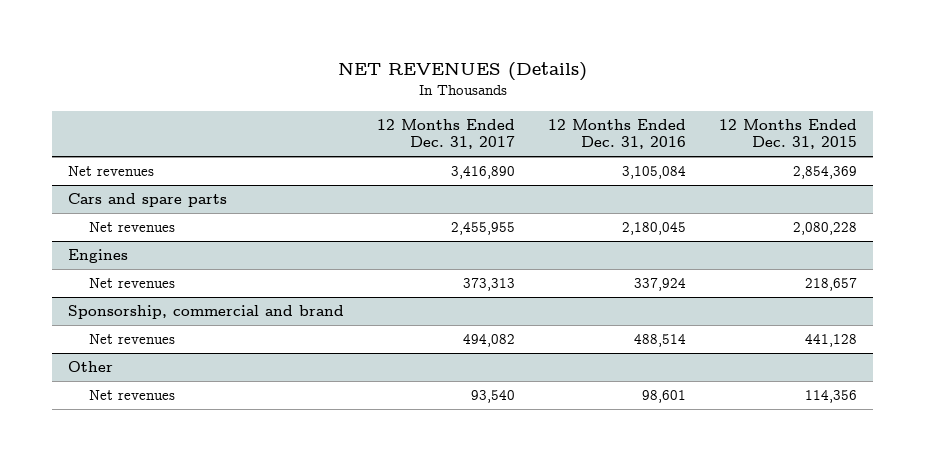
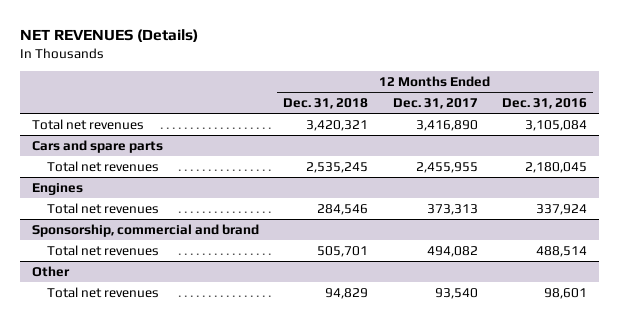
- | 12 Months Ended Dec. 31, 2017 | 12 Months Ended Dec. 31, 2016 | 12 Months Ended Dec. 31, 2015
+ | 12 Months Ended Dec. 31, 2018 | 12 Months Ended Dec. 31, 2017 | 12 Months Ended Dec. 31, 2016
- Net revenues | 3,416,890 | 3,105,084 | 2,854,369
+ Total net revenues | 3,420,321 | 3,416,890 | 3,105,084
@ Cars and spare parts
- Net revenues | 2,455,955 | 2,180,045 | 2,080,228
+ Total net revenues | 2,535,245 | 2,455,955 | 2,180,045
@ Engines
- Net revenues | 373,313 | 337,924 | 218,657
+ Total net revenues | 284,546 | 373,313 | 337,924
@ Sponsorship, commercial and brand
- Net revenues | 494,082 | 488,514 | 441,128
+ Total net revenues | 505,701 | 494,082 | 488,514
@ Other
- Net revenues | 93,540 | 98,601 | 114,356
+ Total net revenues | 94,829 | 93,540 | 98,601

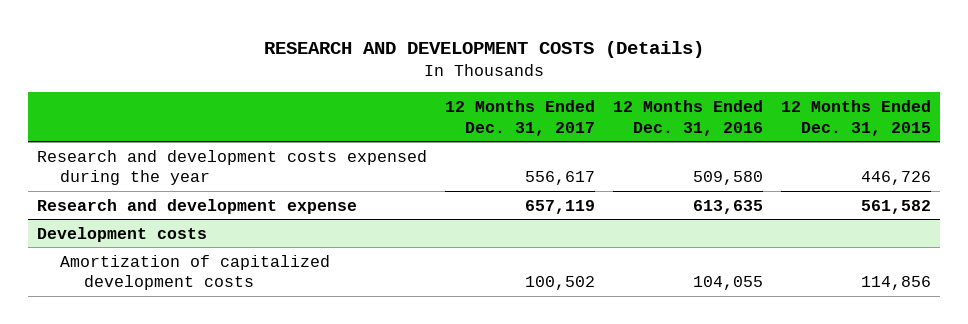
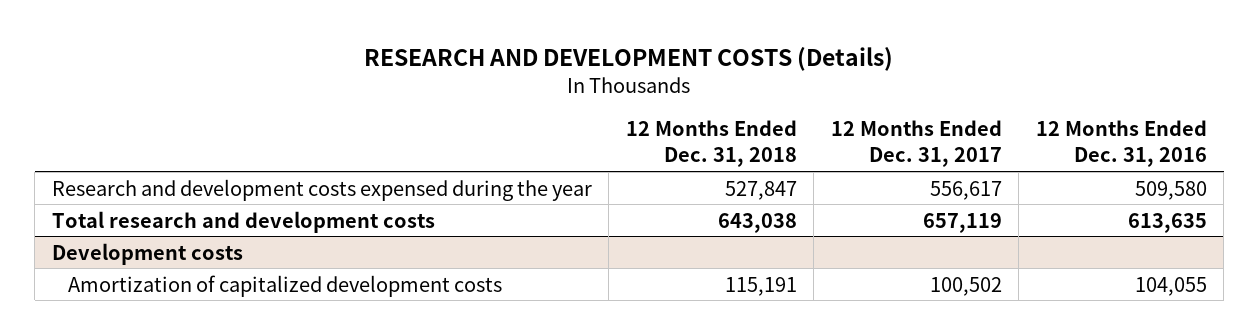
- | 12 Months Ended Dec. 31, 2017 | 12 Months Ended Dec. 31, 2016 | 12 Months Ended Dec. 31, 2015
+ | 12 Months Ended Dec. 31, 2018 | 12 Months Ended Dec. 31, 2017 | 12 Months Ended Dec. 31, 2016
- Research and development expense | 657,119 | 613,635 | 561,582
+ Total research and development costs | 643,038 | 657,119 | 613,635

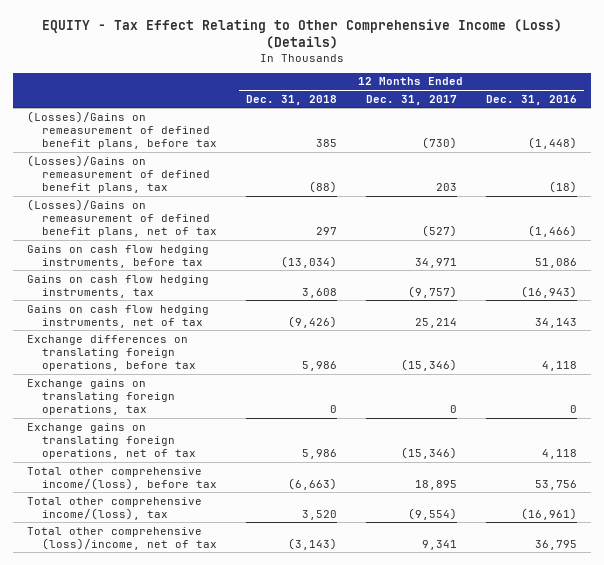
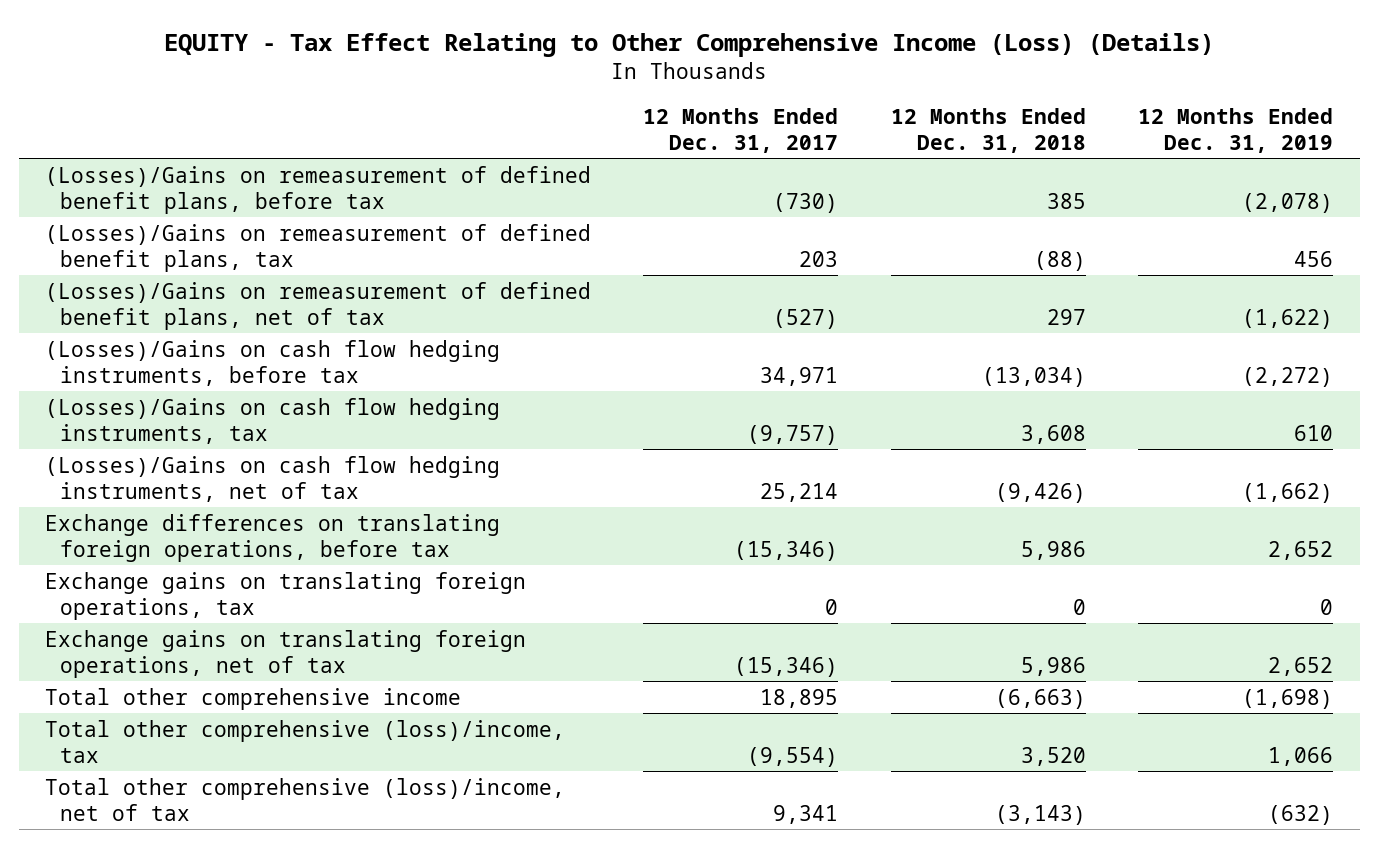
- | 12 Months Ended Dec. 31, 2018 | 12 Months Ended Dec. 31, 2017 | 12 Months Ended Dec. 31, 2016
+ | 12 Months Ended Dec. 31, 2017 | 12 Months Ended Dec. 31, 2018 | 12 Months Ended Dec. 31, 2019
- Gains on cash flow hedging instruments, before tax | (13,034) | 34,971 | 51,086
- Gains on cash flow hedging instruments, tax | 3,608 | (9,757) | (16,943)
- Gains on cash flow hedging instruments, net of tax | (9,426) | 25,214 | 34,143
+ (Losses)/Gains on cash flow hedging instruments, before tax | 34,971 | (13,034) | (2,272)
+ (Losses)/Gains on cash flow hedging instruments, tax | (9,757) | 3,608 | 610
+ (Losses)/Gains on cash flow hedging instruments, net of tax | 25,214 | (9,426) | (1,662)
- Total other comprehensive income/(loss), before tax | (6,663) | 18,895 | 53,756
- Total other comprehensive income/(loss), tax | 3,520 | (9,554) | (16,961)
+ Total other comprehensive income | 18,895 | (6,663) | (1,698)
+ Total other comprehensive (loss)/income, tax | (9,554) | 3,520 | 1,066

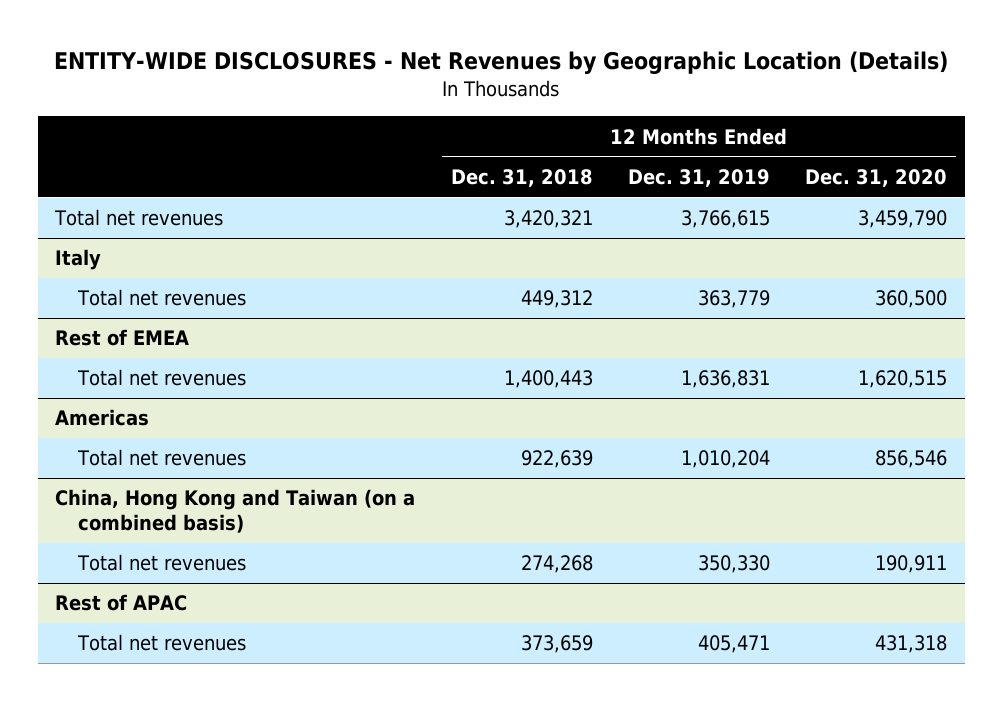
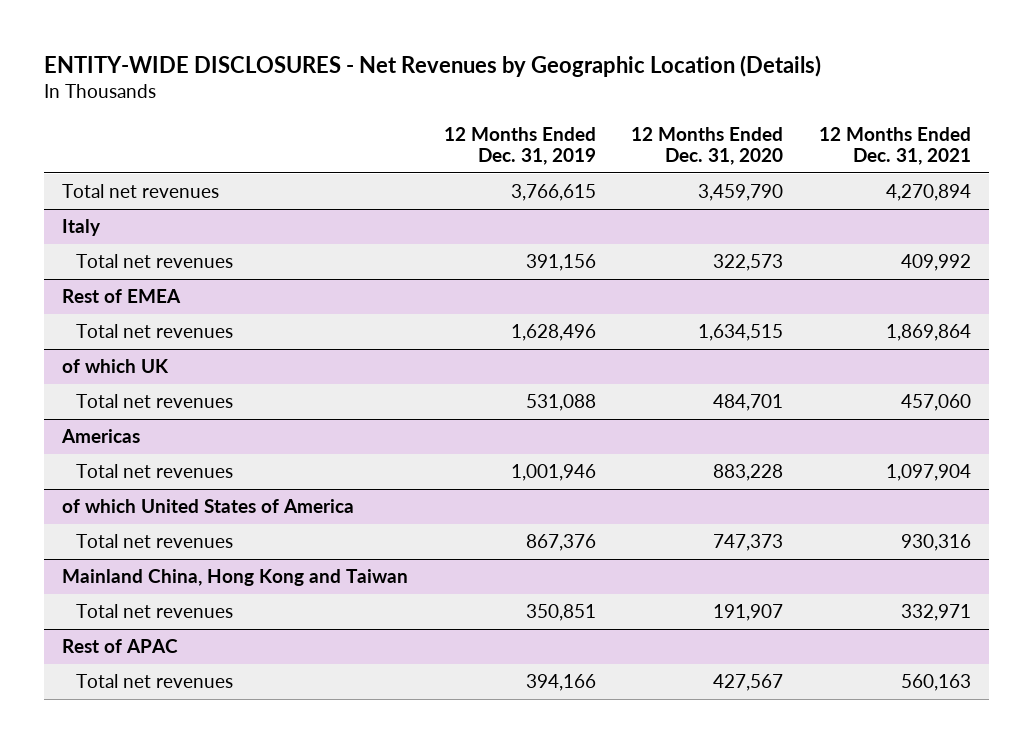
- | 12 Months Ended Dec. 31, 2018 | 12 Months Ended Dec. 31, 2019 | 12 Months Ended Dec. 31, 2020
+ | 12 Months Ended Dec. 31, 2019 | 12 Months Ended Dec. 31, 2020 | 12 Months Ended Dec. 31, 2021
@ Italy
- Total net revenues | 449,312 | 363,779 | 360,500
+ Total net revenues | 391,156 | 322,573 | 409,992
@ Rest of EMEA
- Total net revenues | 1,400,443 | 1,636,831 | 1,620,515
+ Total net revenues | 1,628,496 | 1,634,515 | 1,869,864
+ of which UK
+ Total net revenues | 531,088 | 484,701 | 457,060
@ Americas
- Total net revenues | 922,639 | 1,010,204 | 856,546
- China, Hong Kong and Taiwan (on a combined basis)
- Total net revenues | 274,268 | 350,330 | 190,911
@ Americas
+ Total net revenues | 1,001,946 | 883,228 | 1,097,904
+ of which United States of America
+ Total net revenues | 867,376 | 747,373 | 930,316
+ Mainland China, Hong Kong and Taiwan
+ Total net revenues | 350,851 | 191,907 | 332,971
@ Rest of APAC
- Total net revenues | 373,659 | 405,471 | 431,318
+ Total net revenues | 394,166 | 427,567 | 560,163

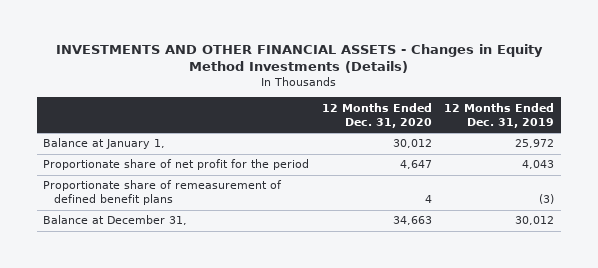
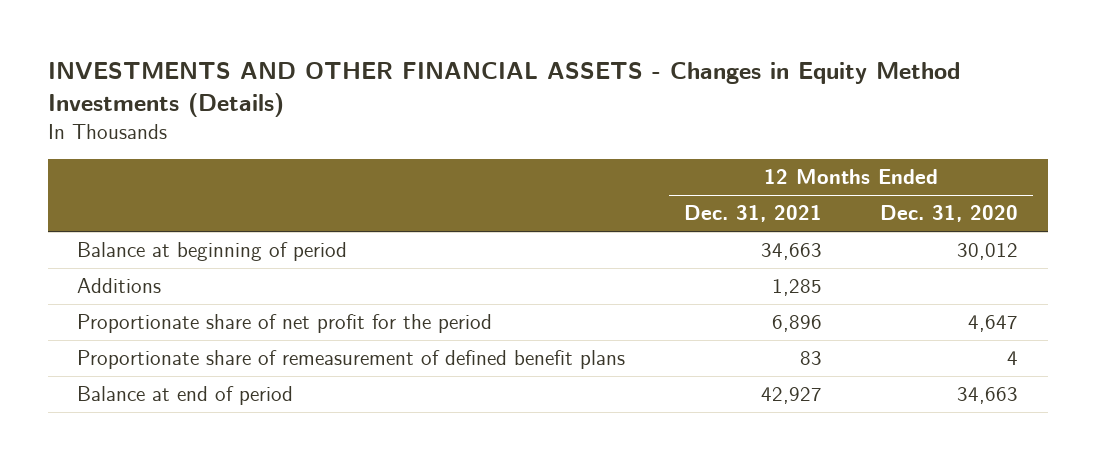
- | 12 Months Ended Dec. 31, 2020 | 12 Months Ended Dec. 31, 2019
+ | 12 Months Ended Dec. 31, 2021 | 12 Months Ended Dec. 31, 2020
- Balance at January 1, | 30,012 | 25,972
+ Balance at beginning of period | 34,663 | 30,012
+ Additions | 1,285 |
- Balance at December 31, | 34,663 | 30,012
+ Balance at end of period | 42,927 | 34,663

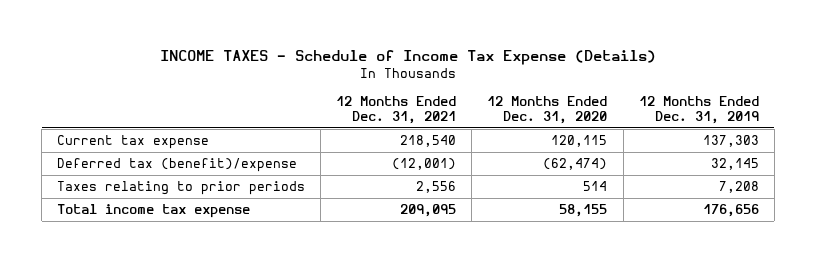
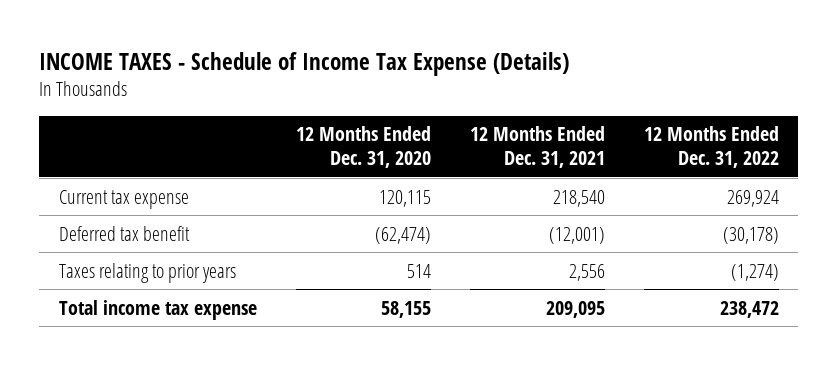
- | 12 Months Ended Dec. 31, 2021 | 12 Months Ended Dec. 31, 2020 | 12 Months Ended Dec. 31, 2019
+ | 12 Months Ended Dec. 31, 2020 | 12 Months Ended Dec. 31, 2021 | 12 Months Ended Dec. 31, 2022
- Deferred tax (benefit)/expense | (12,001) | (62,474) | 32,145
- Taxes relating to prior periods | 2,556 | 514 | 7,208
+ Deferred tax benefit | (62,474) | (12,001) | (30,178)
+ Taxes relating to prior years | 514 | 2,556 | (1,274)

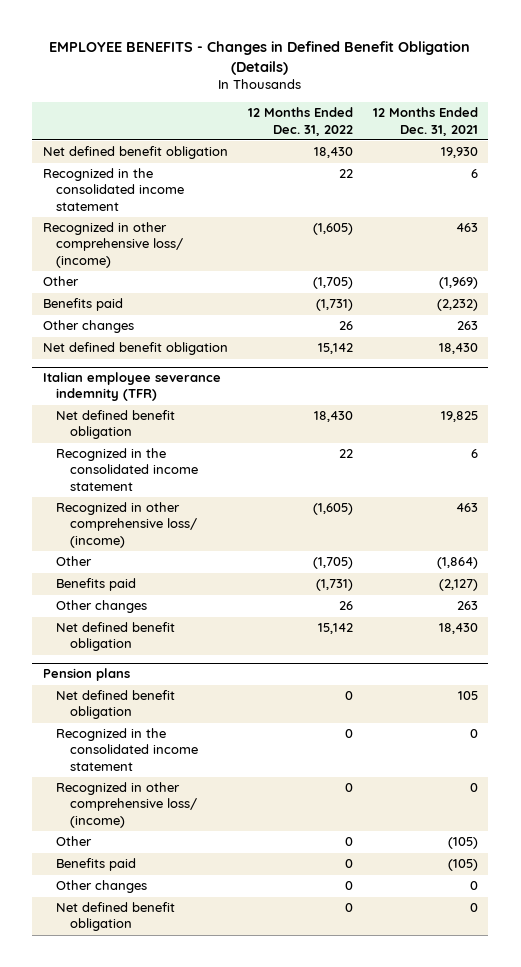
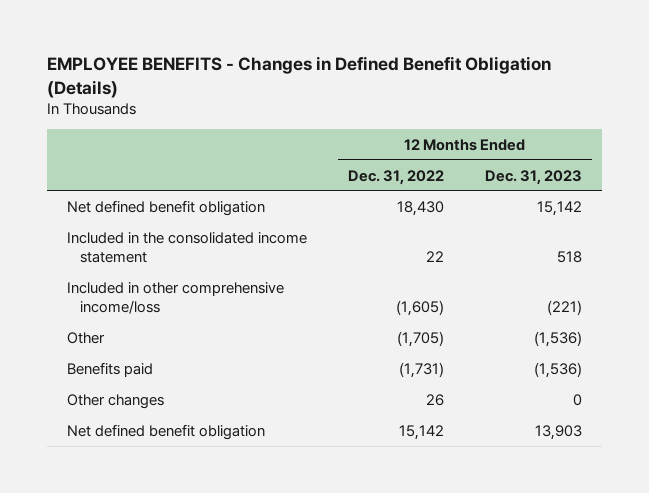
- | 12 Months Ended Dec. 31, 2022 | 12 Months Ended Dec. 31, 2021
+ | 12 Months Ended Dec. 31, 2022 | 12 Months Ended Dec. 31, 2023
- Recognized in the consolidated income statement | 22 | 6
- Recognized in other comprehensive loss/ (income) | (1,605) | 463
- Other | (1,705) | (1,969)
- Benefits paid | (1,731) | (2,232)
- Other changes | 26 | 263
- Net defined benefit obligation | 15,142 | 18,430
- Italian employee severance indemnity (TFR)
- Net defined benefit obligation | 18,430 | 19,825
- Recognized in the consolidated income statement | 22 | 6
- Recognized in other comprehensive loss/ (income) | (1,605) | 463
+ Included in the consolidated income statement | 22 | 518
+ Included in other comprehensive income/loss | (1,605) | (221)
- Pension plans
- Net defined benefit obligation | 0 | 105
- Recognized in the consolidated income statement | 0 | 0
- Recognized in other comprehensive loss/ (income) | 0 | 0
- Other | 0 | (105)
- Benefits paid | 0 | (105)
- Other changes | 0 | 0
- Net defined benefit obligation | 0 | 0

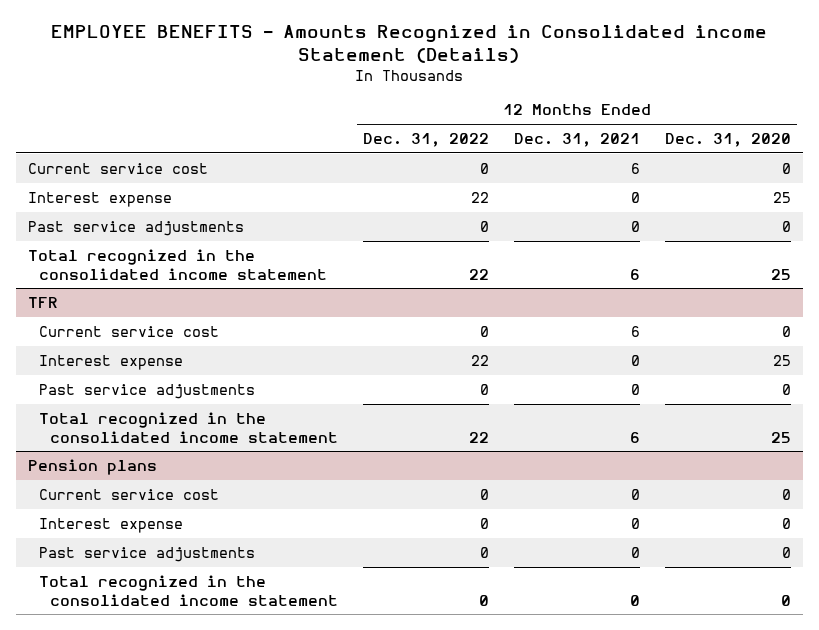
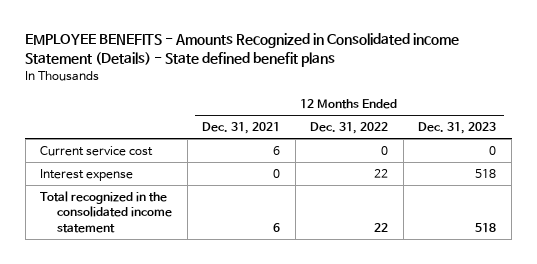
- EMPLOYEE BENEFITS - Amounts Recognized in Consolidated income Statement (Details)
+ EMPLOYEE BENEFITS - Amounts Recognized in Consolidated income Statement (Details) - State defined benefit plans
- | 12 Months Ended Dec. 31, 2022 | 12 Months Ended Dec. 31, 2021 | 12 Months Ended Dec. 31, 2020
+ | 12 Months Ended Dec. 31, 2021 | 12 Months Ended Dec. 31, 2022 | 12 Months Ended Dec. 31, 2023
- Past service adjustments | 0 | 0 | 0
- TFR
- Current service cost | 0 | 6 | 0
- Interest expense | 22 | 0 | 25
- Past service adjustments | 0 | 0 | 0
- Total recognized in the consolidated income statement | 22 | 6 | 25
- Pension plans
- Current service cost | 0 | 0 | 0
- Interest expense | 0 | 0 | 0
- Past service adjustments | 0 | 0 | 0
- Total recognized in the consolidated income statement | 0 | 0 | 0

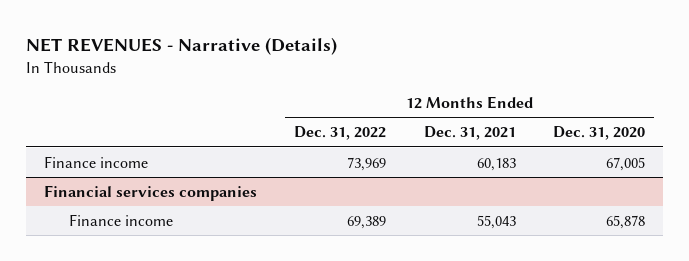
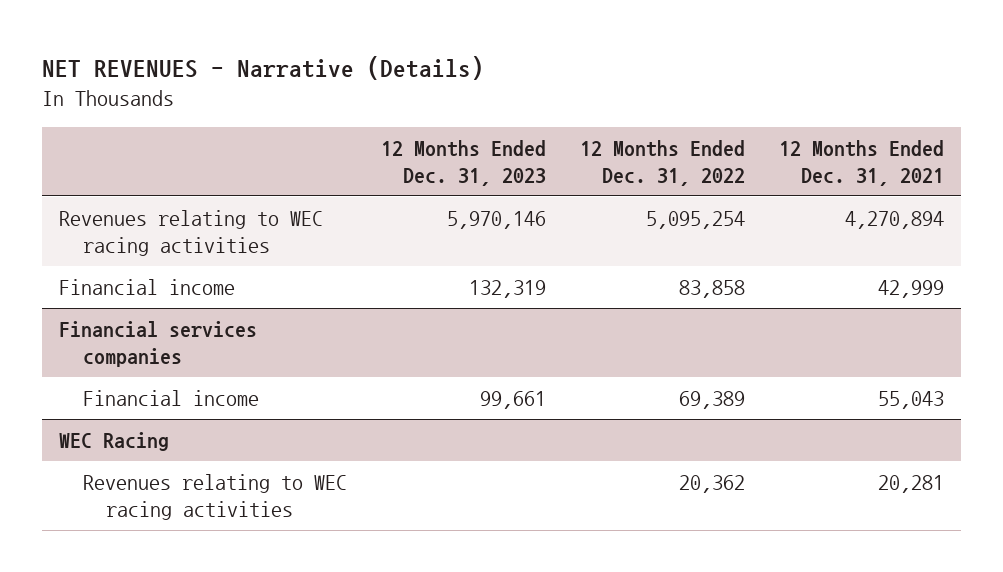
- | 12 Months Ended Dec. 31, 2022 | 12 Months Ended Dec. 31, 2021 | 12 Months Ended Dec. 31, 2020
+ | 12 Months Ended Dec. 31, 2023 | 12 Months Ended Dec. 31, 2022 | 12 Months Ended Dec. 31, 2021
- Finance income | 73,969 | 60,183 | 67,005
+ Revenues relating to WEC racing activities | 5,970,146 | 5,095,254 | 4,270,894
+ Financial income | 132,319 | 83,858 | 42,999
@ Financial services companies
- Finance income | 69,389 | 55,043 | 65,878
+ Financial income | 99,661 | 69,389 | 55,043
+ WEC Racing
+ Revenues relating to WEC racing activities | | 20,362 | 20,281

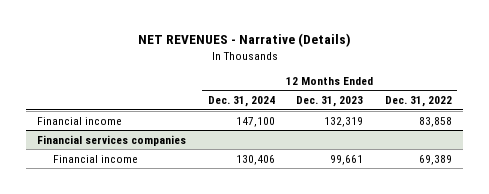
- | 12 Months Ended Dec. 31, 2023 | 12 Months Ended Dec. 31, 2022 | 12 Months Ended Dec. 31, 2021
+ | 12 Months Ended Dec. 31, 2024 | 12 Months Ended Dec. 31, 2023 | 12 Months Ended Dec. 31, 2022
- Revenues relating to WEC racing activities | 5,970,146 | 5,095,254 | 4,270,894
- WEC Racing
- Revenues relating to WEC racing activities | | 20,362 | 20,281

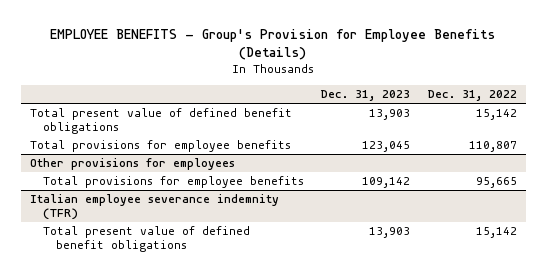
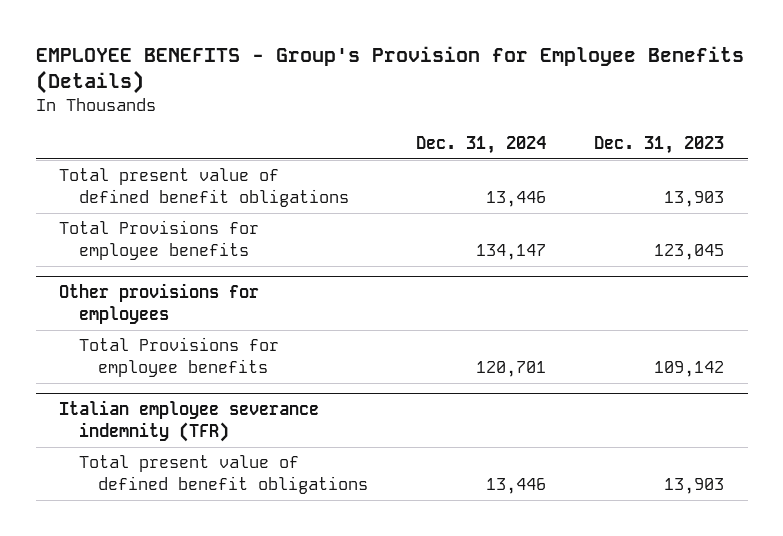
- | Dec. 31, 2023 | Dec. 31, 2022
+ | Dec. 31, 2024 | Dec. 31, 2023
- Total provisions for employee benefits | 123,045 | 110,807
+ Total Provisions for employee benefits | 134,147 | 123,045
@ Other provisions for employees
- Total provisions for employee benefits | 109,142 | 95,665
+ Total Provisions for employee benefits | 120,701 | 109,142

